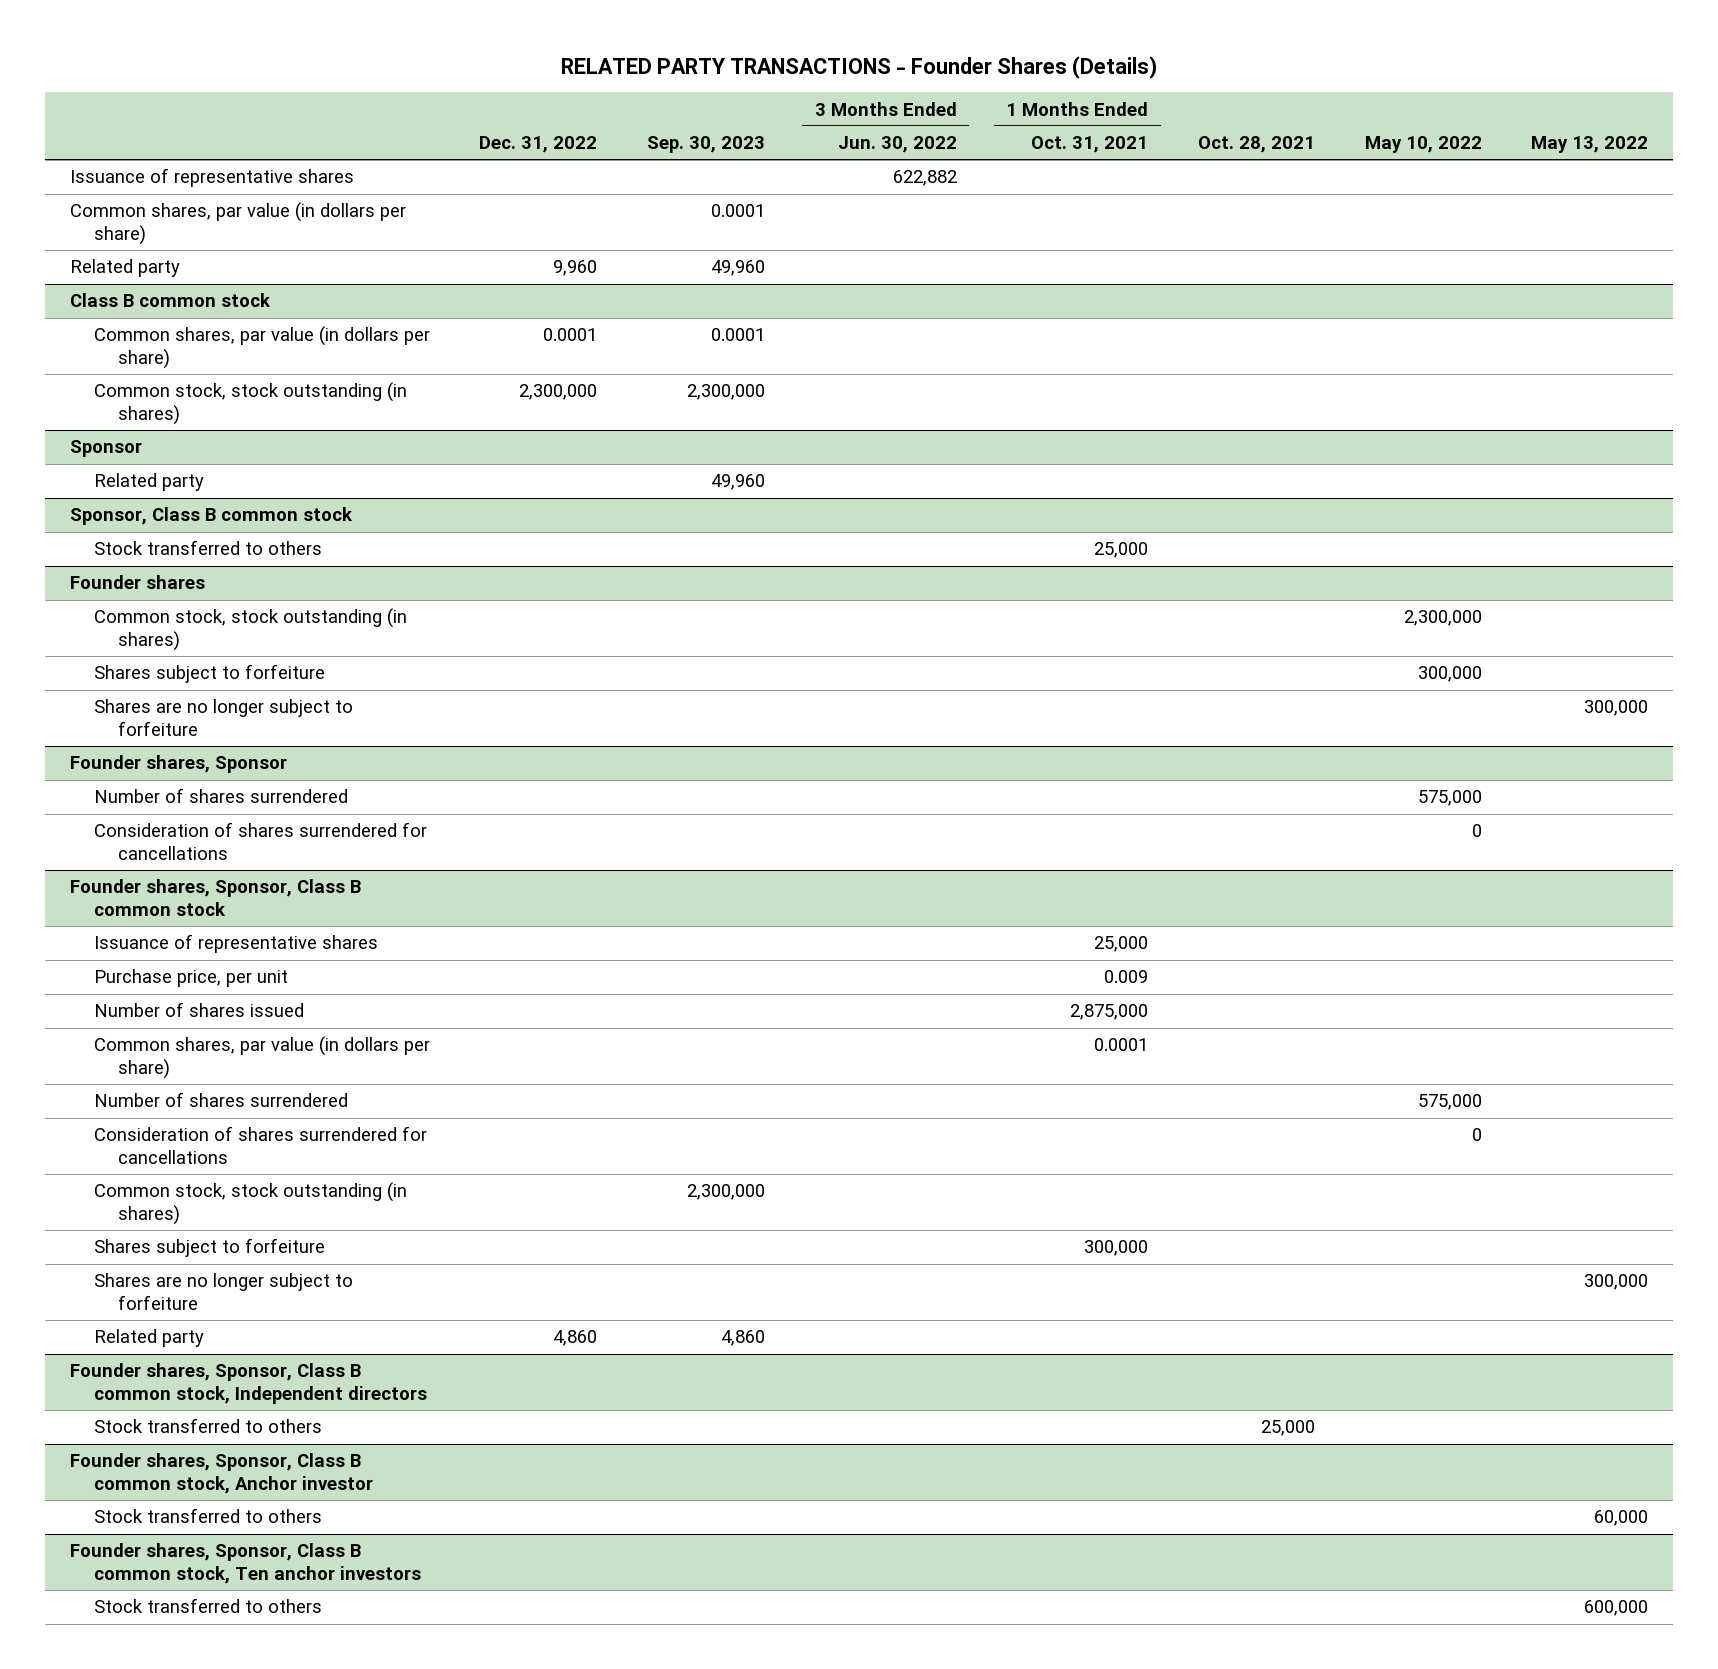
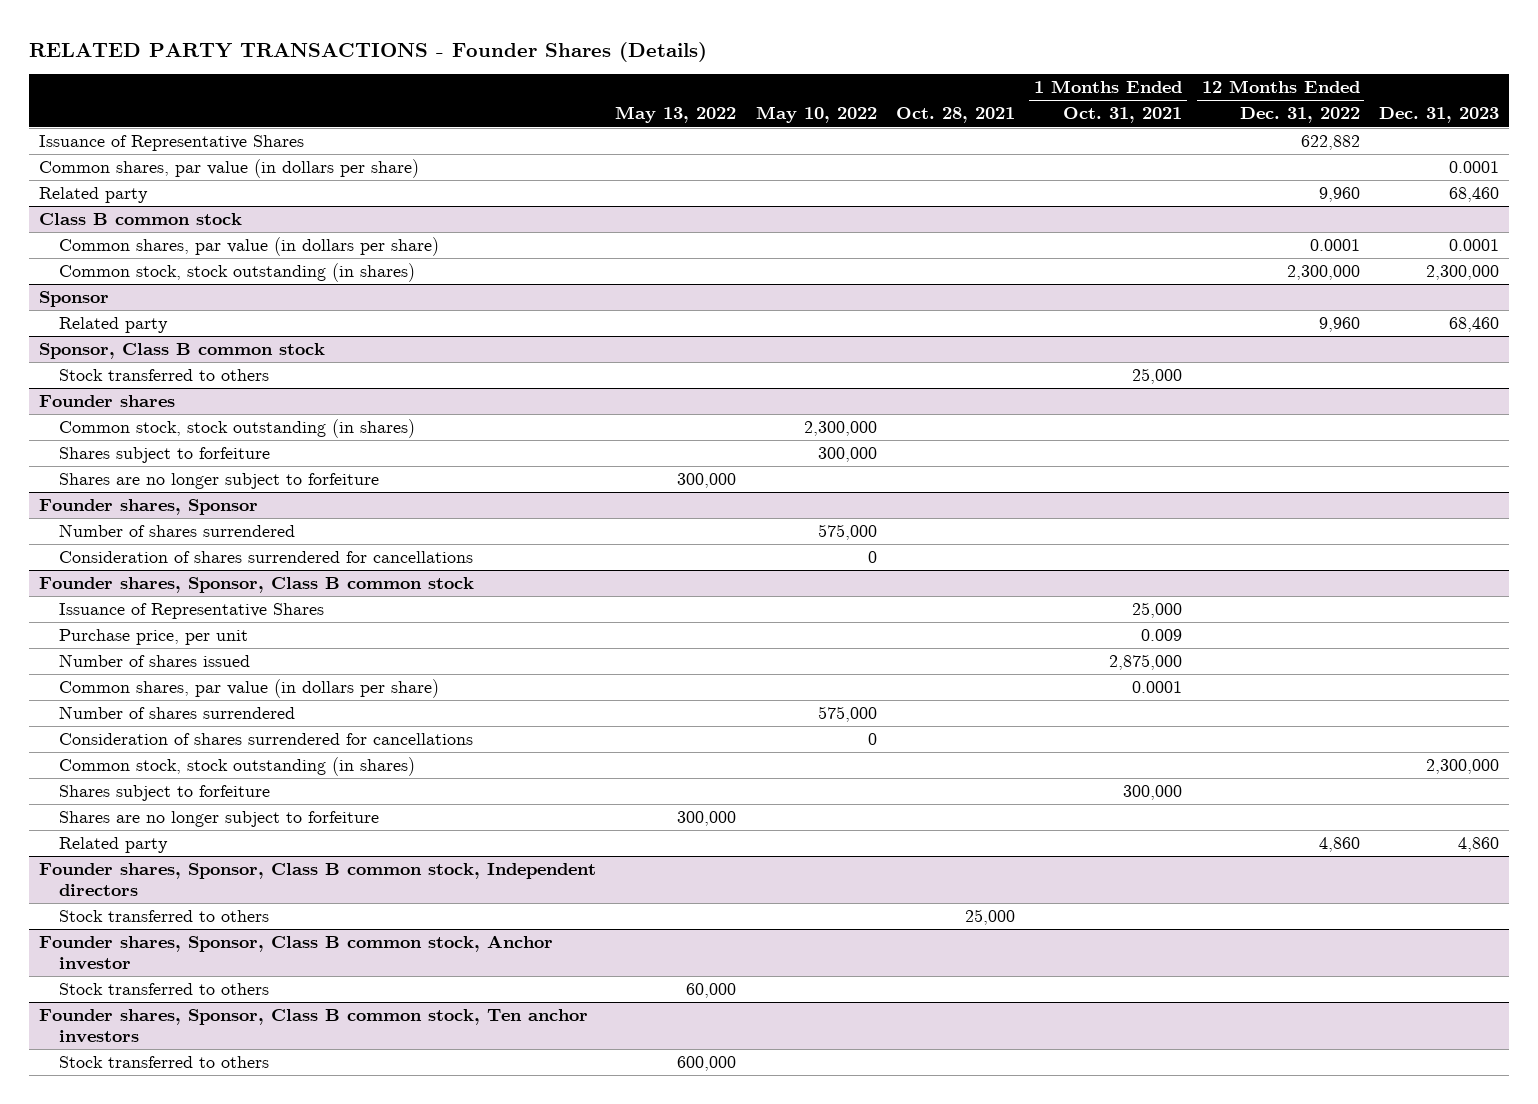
- | Dec. 31, 2022 | Sep. 30, 2023 | 3 Months Ended Jun. 30, 2022 | 1 Months Ended Oct. 31, 2021 | Oct. 28, 2021 | May 10, 2022 | May 13, 2022
+ | May 13, 2022 | May 10, 2022 | Oct. 28, 2021 | 1 Months Ended Oct. 31, 2021 | 12 Months Ended Dec. 31, 2022 | Dec. 31, 2023
- Issuance of representative shares | | | 622,882 | | | |
+ Issuance of Representative Shares | | | | | 622,882 |
@ Founder shares, Sponsor, Class B common stock
- Issuance of representative shares | | | | 25,000 | | |
+ Issuance of Representative Shares | | | | 25,000 | |

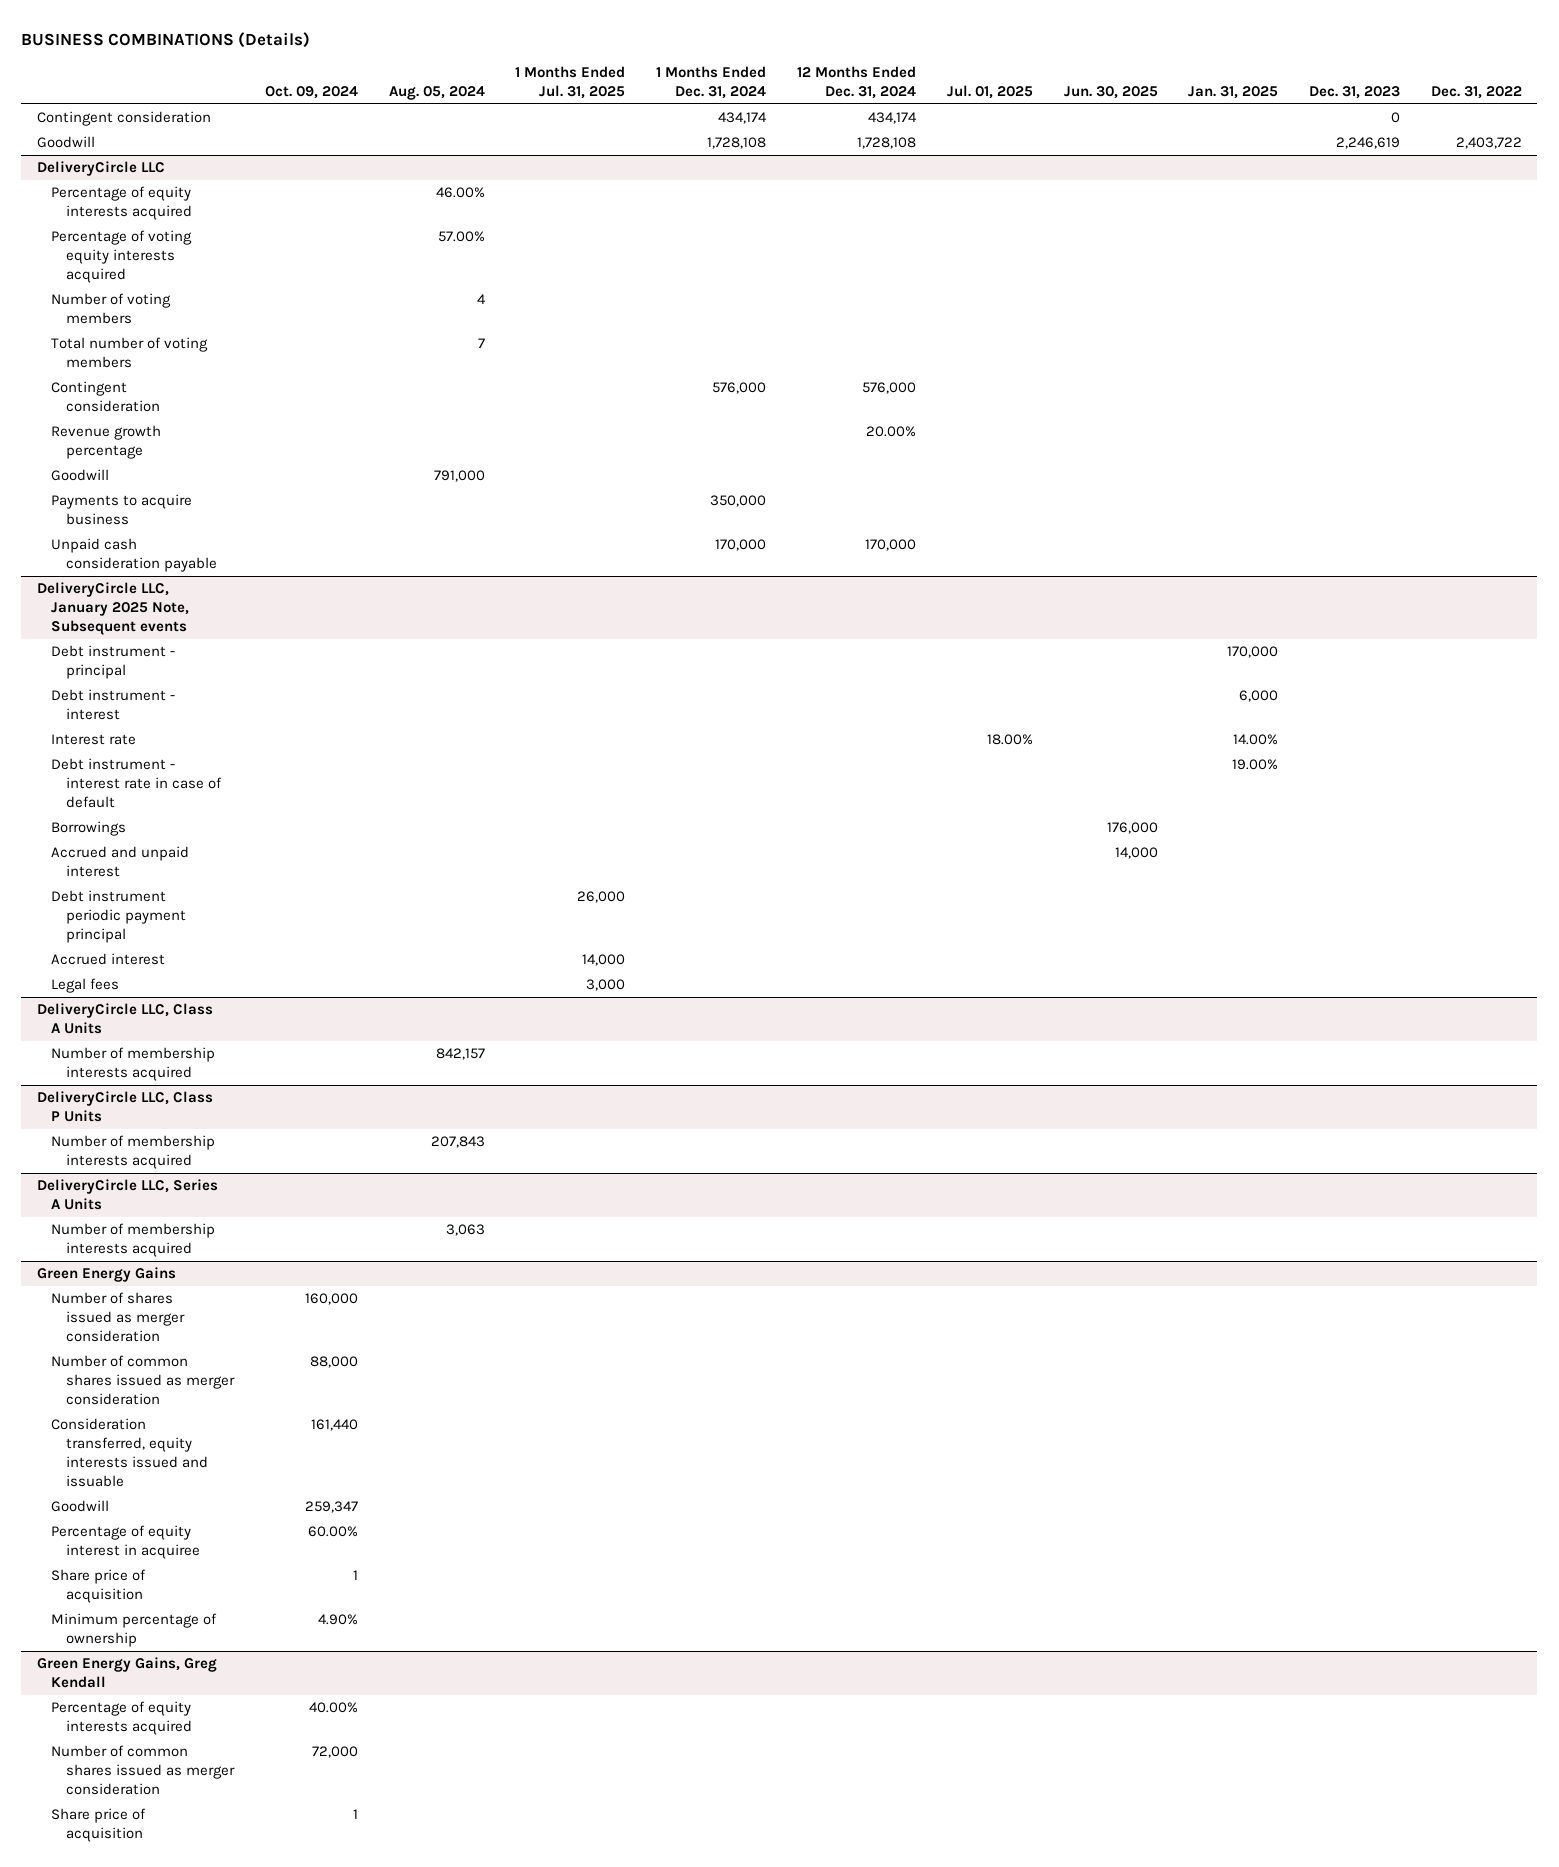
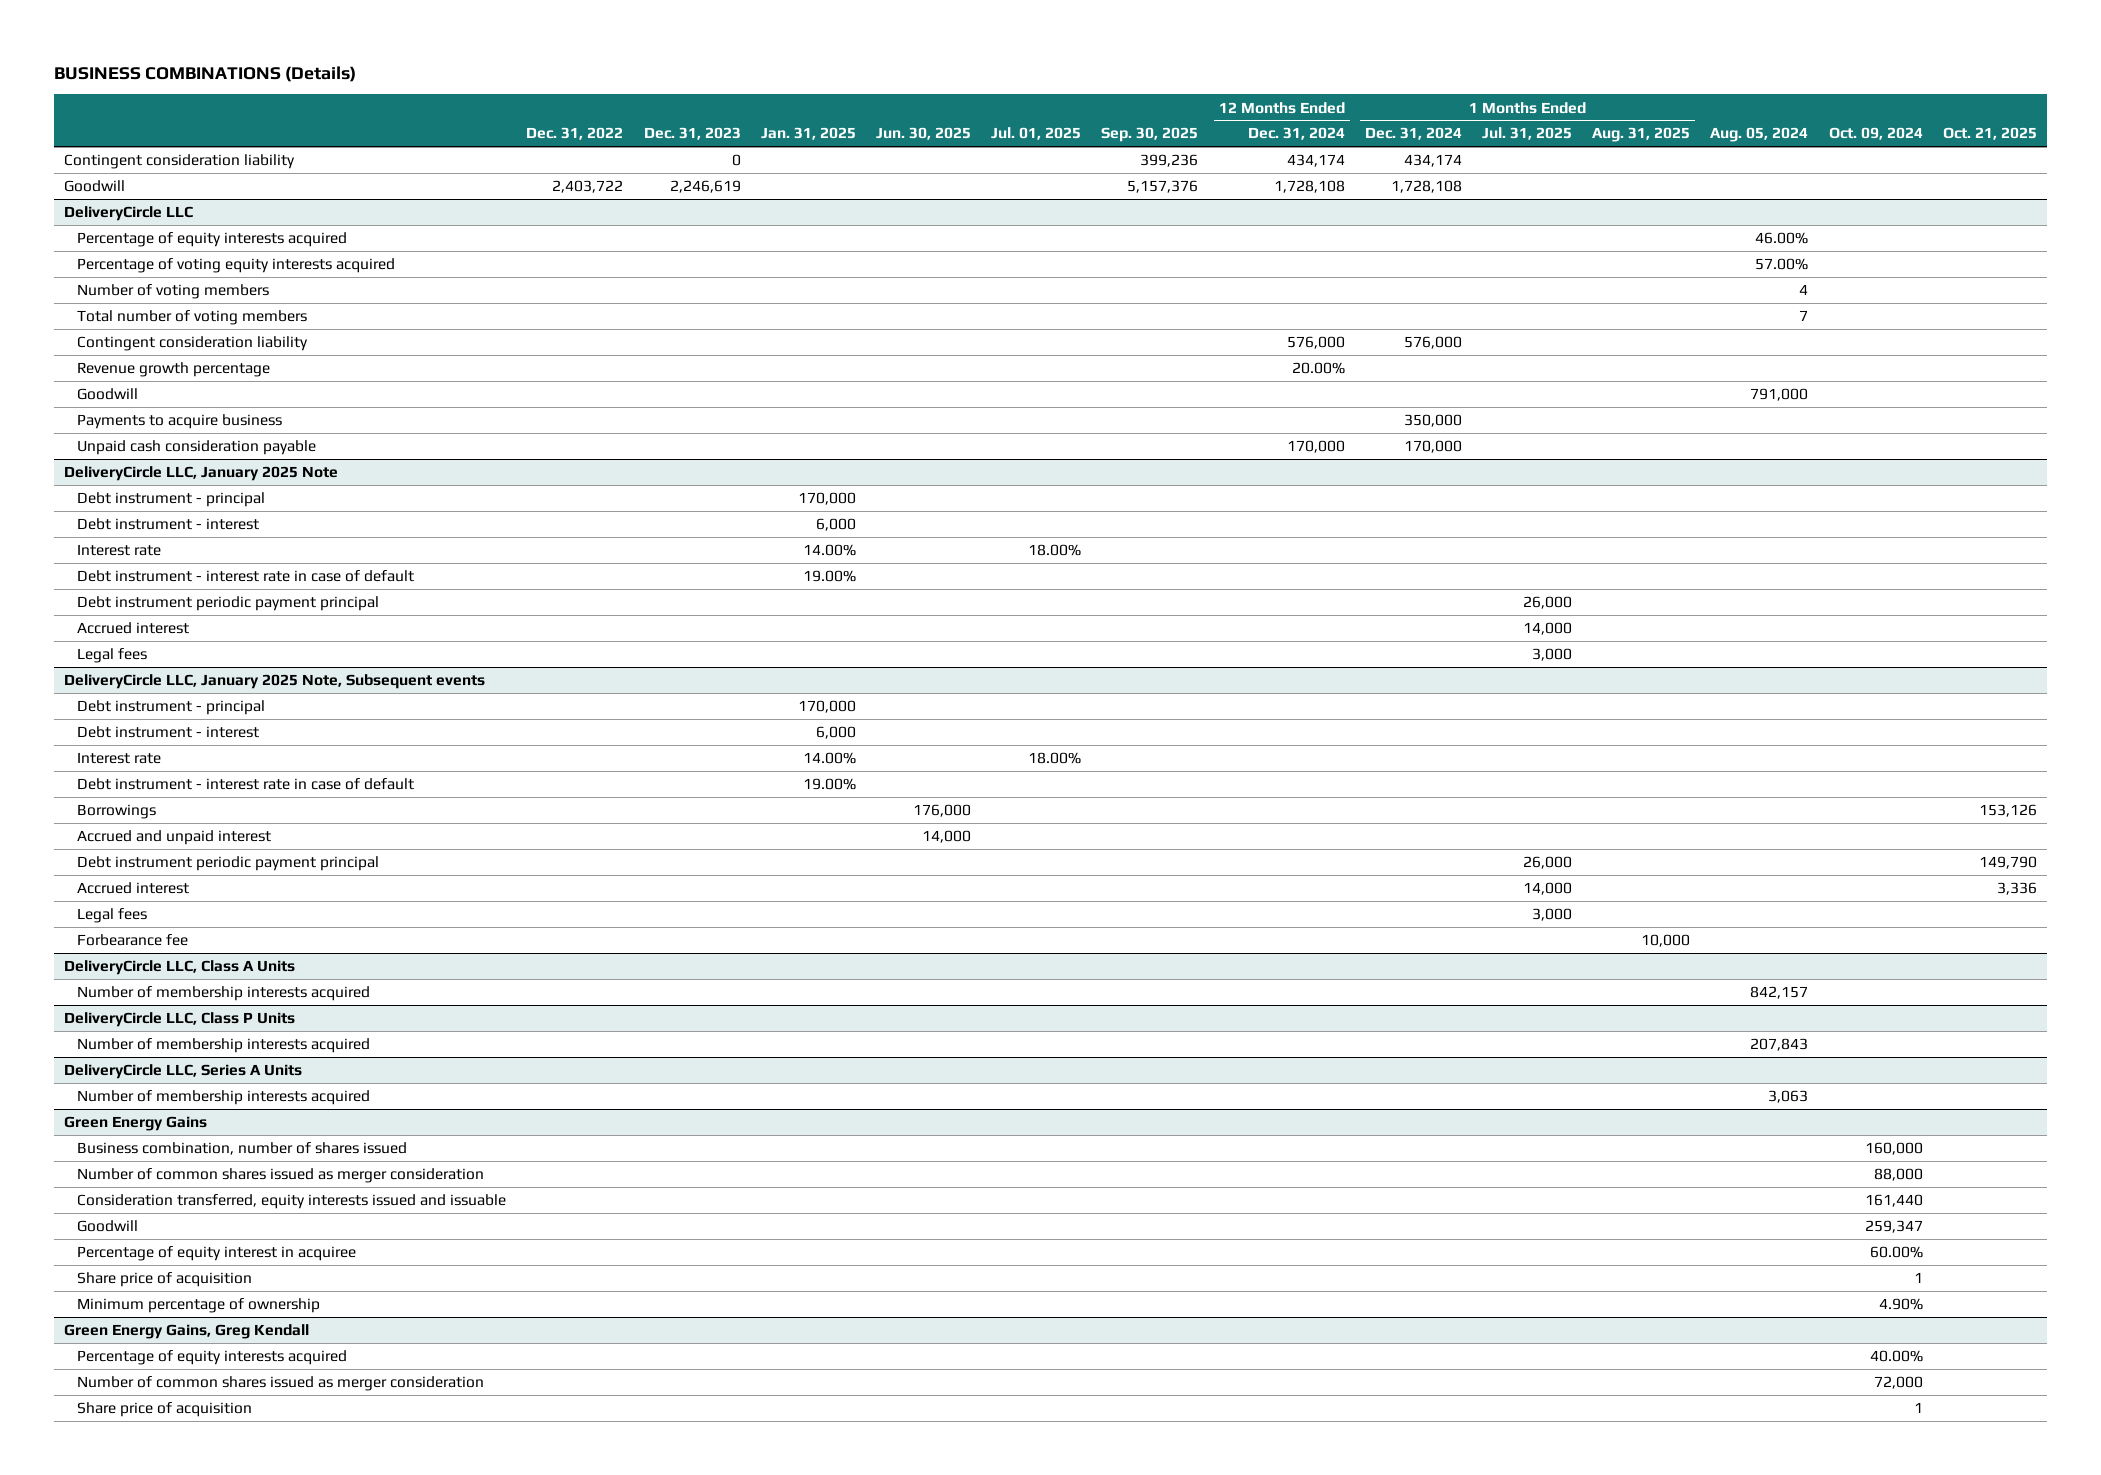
- | Oct. 09, 2024 | Aug. 05, 2024 | 1 Months Ended Jul. 31, 2025 | 1 Months Ended Dec. 31, 2024 | 12 Months Ended Dec. 31, 2024 | Jul. 01, 2025 | Jun. 30, 2025 | Jan. 31, 2025 | Dec. 31, 2023 | Dec. 31, 2022
+ | Dec. 31, 2022 | Dec. 31, 2023 | Jan. 31, 2025 | Jun. 30, 2025 | Jul. 01, 2025 | Sep. 30, 2025 | 12 Months Ended Dec. 31, 2024 | 1 Months Ended Dec. 31, 2024 | 1 Months Ended Jul. 31, 2025 | 1 Months Ended Aug. 31, 2025 | Aug. 05, 2024 | Oct. 09, 2024 | Oct. 21, 2025
- Contingent consideration | | | | 434,174 | 434,174 | | | | 0 |
+ Contingent consideration liability | | 0 | | | | 399,236 | 434,174 | 434,174 | | | | |
@ DeliveryCircle LLC
- Contingent consideration | | | | 576,000 | 576,000 | | | | |
+ Contingent consideration liability | | | | | | | 576,000 | 576,000 | | | | |
+ DeliveryCircle LLC, January 2025 Note
+ Debt instrument - principal | | | 170,000 | | | | | | | | | |
+ Debt instrument - interest | | | 6,000 | | | | | | | | | |
+ Interest rate | | | 14.00% | | 18.00% | | | | | | | |
+ Debt instrument - interest rate in case of default | | | 19.00% | | | | | | | | | |
+ Debt instrument periodic payment principal | | | | | | | | | 26,000 | | | |
+ Accrued interest | | | | | | | | | 14,000 | | | |
+ Legal fees | | | | | | | | | 3,000 | | | |
@ DeliveryCircle LLC, January 2025 Note, Subsequent events
+ Forbearance fee | | | | | | | | | | 10,000 | | |
@ Green Energy Gains
- Number of shares issued as merger consideration | 160,000 | | | | | | | | |
+ Business combination, number of shares issued | | | | | | | | | | | | 160,000 |

